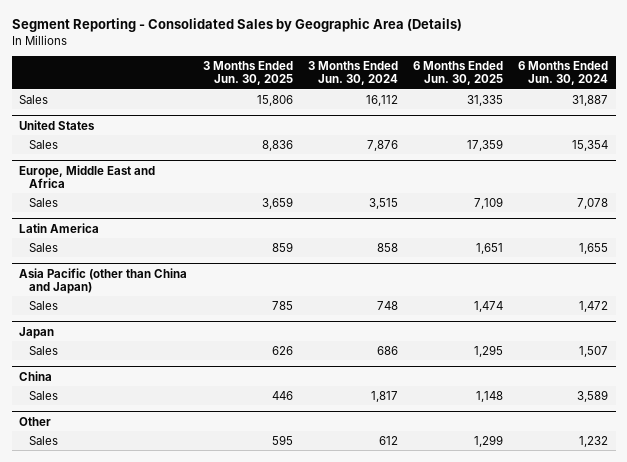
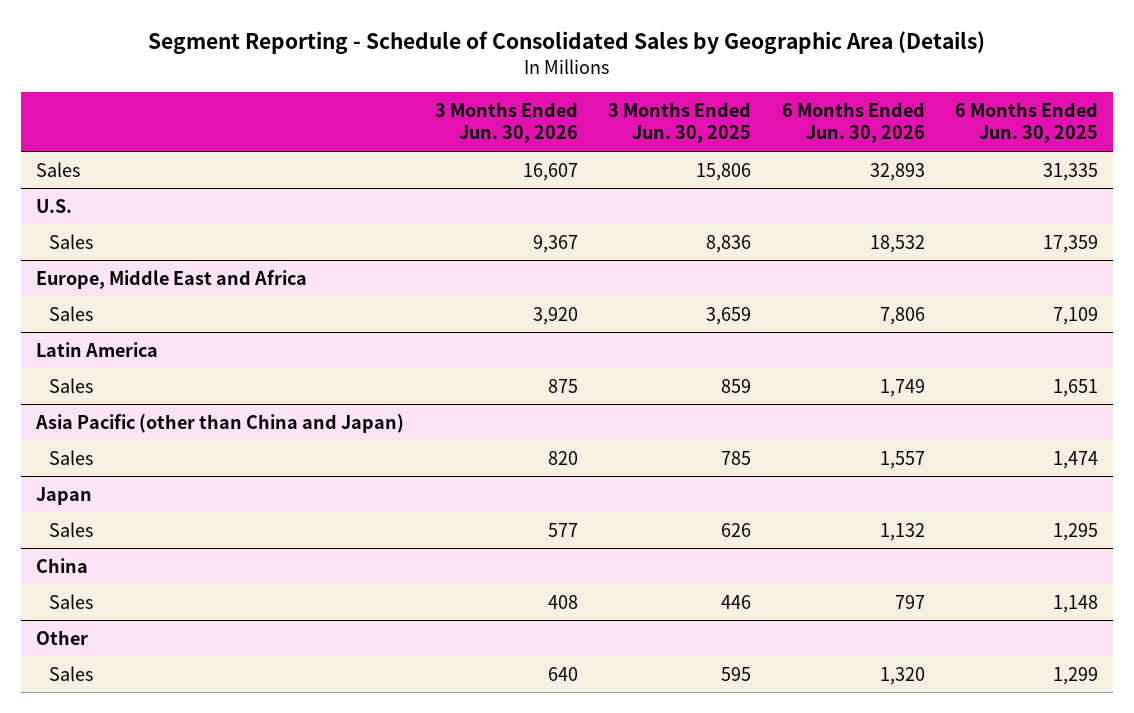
- Segment Reporting - Consolidated Sales by Geographic Area (Details)
+ Segment Reporting - Schedule of Consolidated Sales by Geographic Area (Details)
- | 3 Months Ended Jun. 30, 2025 | 3 Months Ended Jun. 30, 2024 | 6 Months Ended Jun. 30, 2025 | 6 Months Ended Jun. 30, 2024
+ | 3 Months Ended Jun. 30, 2026 | 3 Months Ended Jun. 30, 2025 | 6 Months Ended Jun. 30, 2026 | 6 Months Ended Jun. 30, 2025
- United States
+ U.S.

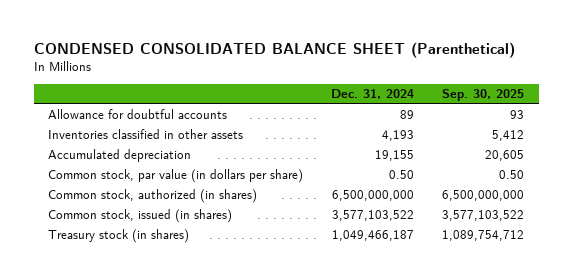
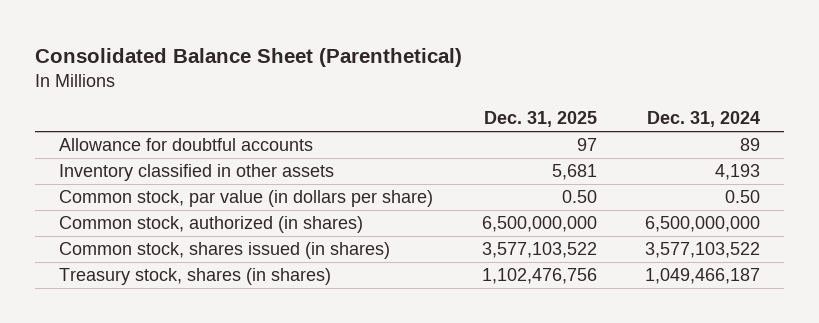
- CONDENSED CONSOLIDATED BALANCE SHEET (Parenthetical)
+ Consolidated Balance Sheet (Parenthetical)
- | Dec. 31, 2024 | Sep. 30, 2025
+ | Dec. 31, 2025 | Dec. 31, 2024
- Inventories classified in other assets | 4,193 | 5,412
- Accumulated depreciation | 19,155 | 20,605
+ Inventory classified in other assets | 5,681 | 4,193
- Common stock, issued (in shares) | 3,577,103,522 | 3,577,103,522
- Treasury stock (in shares) | 1,049,466,187 | 1,089,754,712
+ Common stock, shares issued (in shares) | 3,577,103,522 | 3,577,103,522
+ Treasury stock, shares (in shares) | 1,102,476,756 | 1,049,466,187

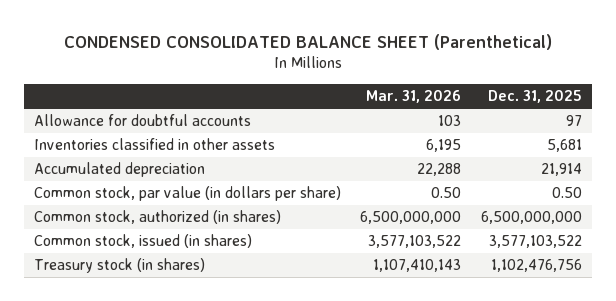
- Consolidated Balance Sheet (Parenthetical)
+ CONDENSED CONSOLIDATED BALANCE SHEET (Parenthetical)
- | Dec. 31, 2025 | Dec. 31, 2024
+ | Mar. 31, 2026 | Dec. 31, 2025
- Inventory classified in other assets | 5,681 | 4,193
+ Inventories classified in other assets | 6,195 | 5,681
+ Accumulated depreciation | 22,288 | 21,914
- Common stock, shares issued (in shares) | 3,577,103,522 | 3,577,103,522
- Treasury stock, shares (in shares) | 1,102,476,756 | 1,049,466,187
+ Common stock, issued (in shares) | 3,577,103,522 | 3,577,103,522
+ Treasury stock (in shares) | 1,107,410,143 | 1,102,476,756

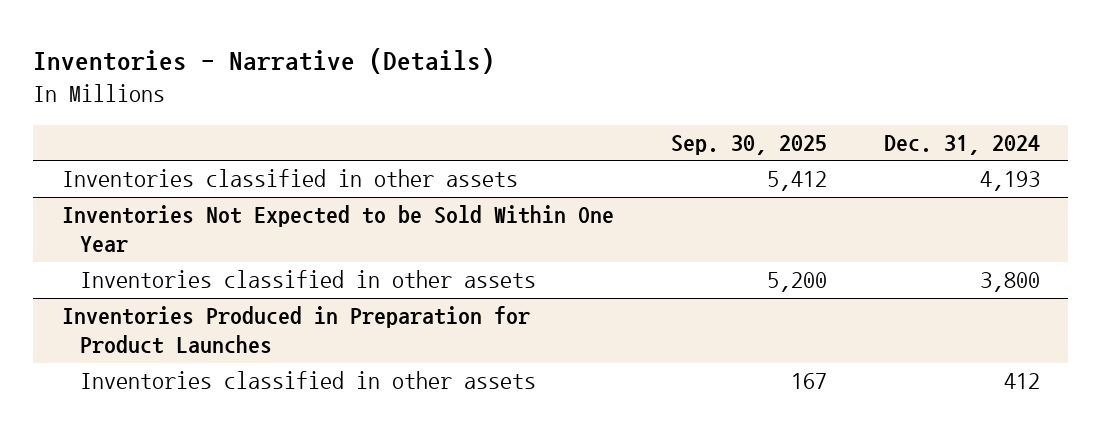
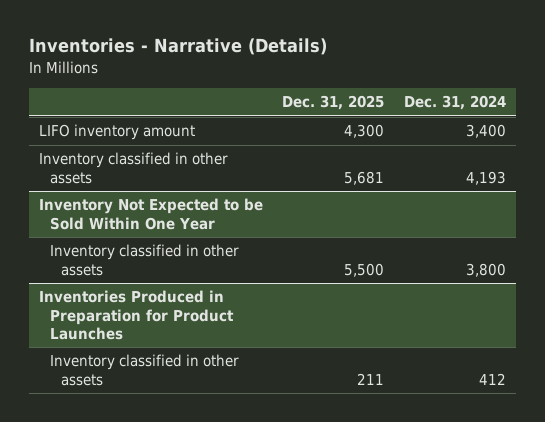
- | Sep. 30, 2025 | Dec. 31, 2024
+ | Dec. 31, 2025 | Dec. 31, 2024
- Inventories classified in other assets | 5,412 | 4,193
- Inventories Not Expected to be Sold Within One Year
- Inventories classified in other assets | 5,200 | 3,800
+ LIFO inventory amount | 4,300 | 3,400
+ Inventory classified in other assets | 5,681 | 4,193
+ Inventory Not Expected to be Sold Within One Year
+ Inventory classified in other assets | 5,500 | 3,800
@ Inventories Produced in Preparation for Product Launches
- Inventories classified in other assets | 167 | 412
+ Inventory classified in other assets | 211 | 412

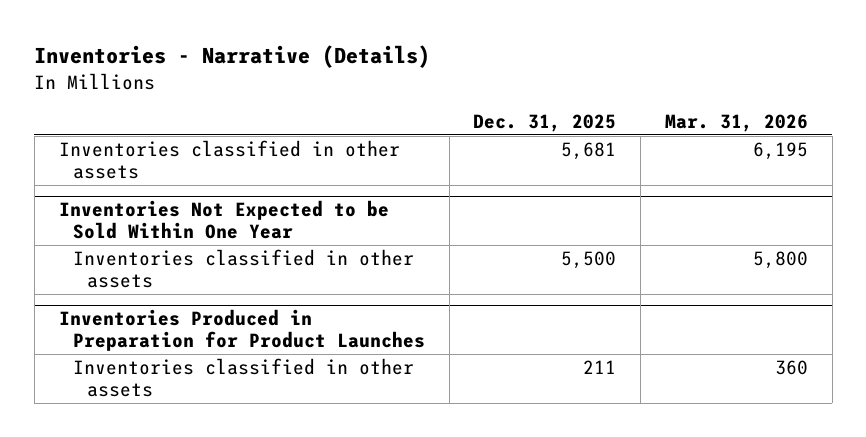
- | Dec. 31, 2025 | Dec. 31, 2024
+ | Dec. 31, 2025 | Mar. 31, 2026
- LIFO inventory amount | 4,300 | 3,400
- Inventory classified in other assets | 5,681 | 4,193
- Inventory Not Expected to be Sold Within One Year
- Inventory classified in other assets | 5,500 | 3,800
+ Inventories classified in other assets | 5,681 | 6,195
+ Inventories Not Expected to be Sold Within One Year
+ Inventories classified in other assets | 5,500 | 5,800
@ Inventories Produced in Preparation for Product Launches
- Inventory classified in other assets | 211 | 412
+ Inventories classified in other assets | 211 | 360

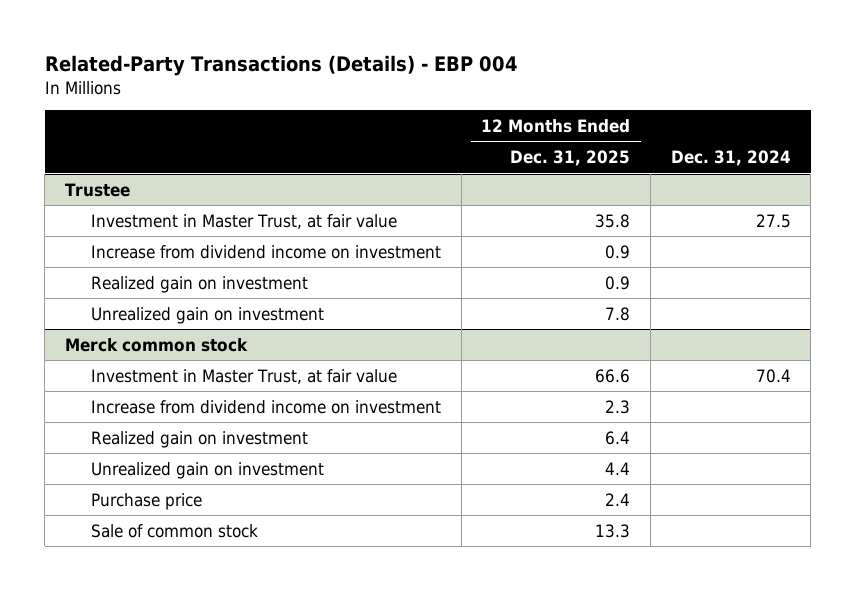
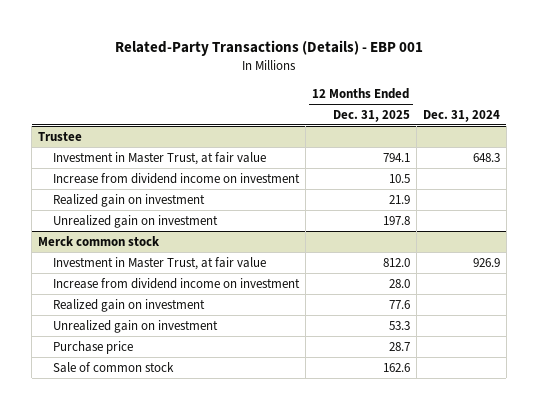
- Related-Party Transactions (Details) - EBP 004
+ Related-Party Transactions (Details) - EBP 001
@ Trustee
- Investment in Master Trust, at fair value | 35.8 | 27.5
- Increase from dividend income on investment | 0.9 |
- Realized gain on investment | 0.9 |
- Unrealized gain on investment | 7.8 |
+ Investment in Master Trust, at fair value | 794.1 | 648.3
+ Increase from dividend income on investment | 10.5 |
+ Realized gain on investment | 21.9 |
+ Unrealized gain on investment | 197.8 |
@ Merck common stock
- Investment in Master Trust, at fair value | 66.6 | 70.4
- Increase from dividend income on investment | 2.3 |
- Realized gain on investment | 6.4 |
- Unrealized gain on investment | 4.4 |
- Purchase price | 2.4 |
- Sale of common stock | 13.3 |
+ Investment in Master Trust, at fair value | 812.0 | 926.9
+ Increase from dividend income on investment | 28.0 |
+ Realized gain on investment | 77.6 |
+ Unrealized gain on investment | 53.3 |
+ Purchase price | 28.7 |
+ Sale of common stock | 162.6 |

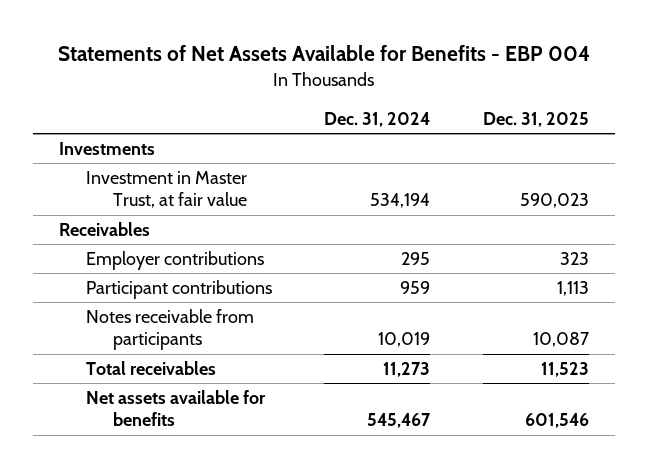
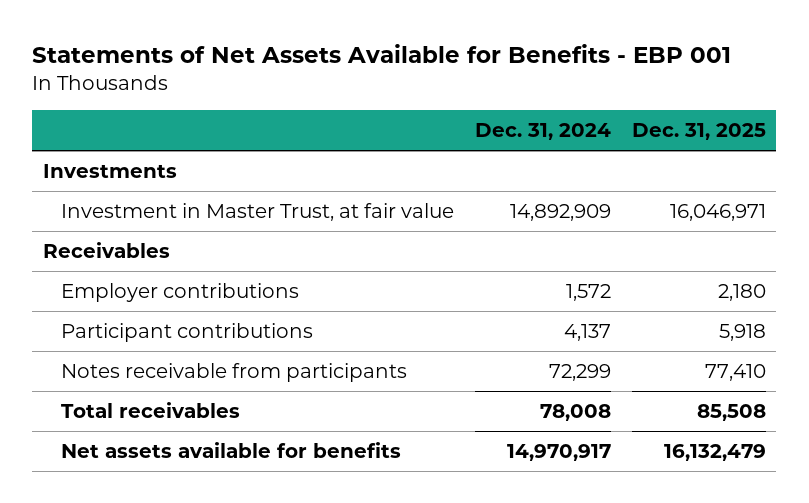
- Statements of Net Assets Available for Benefits - EBP 004
+ Statements of Net Assets Available for Benefits - EBP 001
- Investment in Master Trust, at fair value | 534,194 | 590,023
+ Investment in Master Trust, at fair value | 14,892,909 | 16,046,971
- Employer contributions | 295 | 323
- Participant contributions | 959 | 1,113
- Notes receivable from participants | 10,019 | 10,087
- Total receivables | 11,273 | 11,523
- Net assets available for benefits | 545,467 | 601,546
+ Employer contributions | 1,572 | 2,180
+ Participant contributions | 4,137 | 5,918
+ Notes receivable from participants | 72,299 | 77,410
+ Total receivables | 78,008 | 85,508
+ Net assets available for benefits | 14,970,917 | 16,132,479

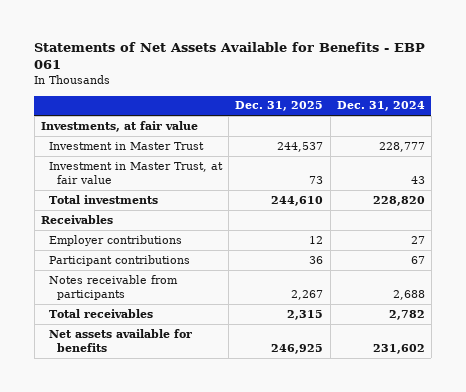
- Statements of Net Assets Available for Benefits - EBP 001
+ Statements of Net Assets Available for Benefits - EBP 061
- | Dec. 31, 2024 | Dec. 31, 2025
+ | Dec. 31, 2025 | Dec. 31, 2024
- Investments
- Investment in Master Trust, at fair value | 14,892,909 | 16,046,971
+ Investments, at fair value
+ Investment in Master Trust | 244,537 | 228,777
+ Investment in Master Trust, at fair value | 73 | 43
+ Total investments | 244,610 | 228,820
- Employer contributions | 1,572 | 2,180
- Participant contributions | 4,137 | 5,918
- Notes receivable from participants | 72,299 | 77,410
- Total receivables | 78,008 | 85,508
- Net assets available for benefits | 14,970,917 | 16,132,479
+ Employer contributions | 12 | 27
+ Participant contributions | 36 | 67
+ Notes receivable from participants | 2,267 | 2,688
+ Total receivables | 2,315 | 2,782
+ Net assets available for benefits | 246,925 | 231,602

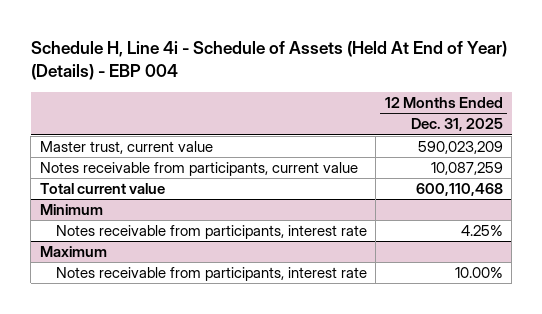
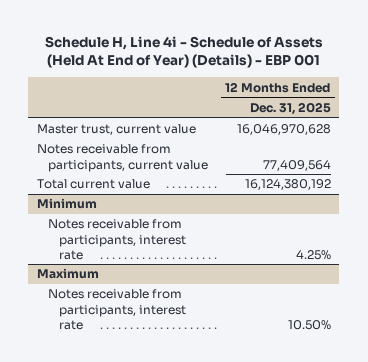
- Schedule H, Line 4i - Schedule of Assets (Held At End of Year) (Details) - EBP 004
+ Schedule H, Line 4i - Schedule of Assets (Held At End of Year) (Details) - EBP 001
- Master trust, current value | 590,023,209
- Notes receivable from participants, current value | 10,087,259
- Total current value | 600,110,468
+ Master trust, current value | 16,046,970,628
+ Notes receivable from participants, current value | 77,409,564
+ Total current value | 16,124,380,192
@ Maximum
- Notes receivable from participants, interest rate | 10.00%
+ Notes receivable from participants, interest rate | 10.50%

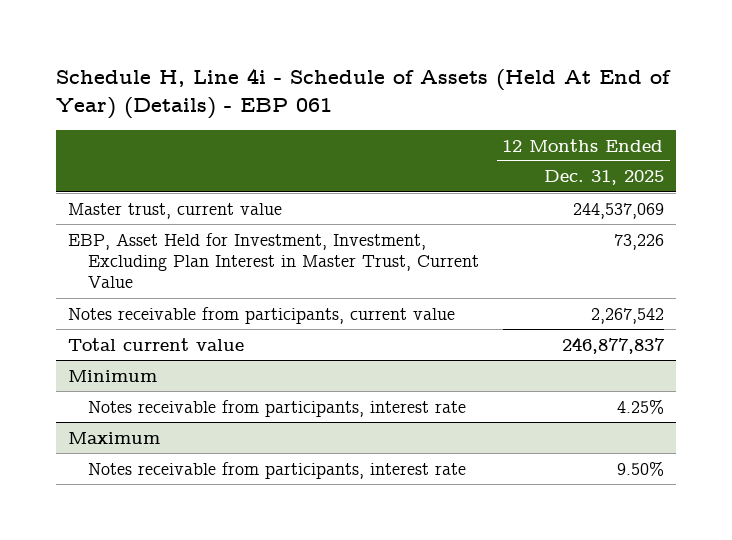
- Schedule H, Line 4i - Schedule of Assets (Held At End of Year) (Details) - EBP 001
+ Schedule H, Line 4i - Schedule of Assets (Held At End of Year) (Details) - EBP 061
- Master trust, current value | 16,046,970,628
- Notes receivable from participants, current value | 77,409,564
- Total current value | 16,124,380,192
+ Master trust, current value | 244,537,069
+ EBP, Asset Held for Investment, Investment, Excluding Plan Interest in Master Trust, Current Value | 73,226
+ Notes receivable from participants, current value | 2,267,542
+ Total current value | 246,877,837
@ Maximum
- Notes receivable from participants, interest rate | 10.50%
+ Notes receivable from participants, interest rate | 9.50%

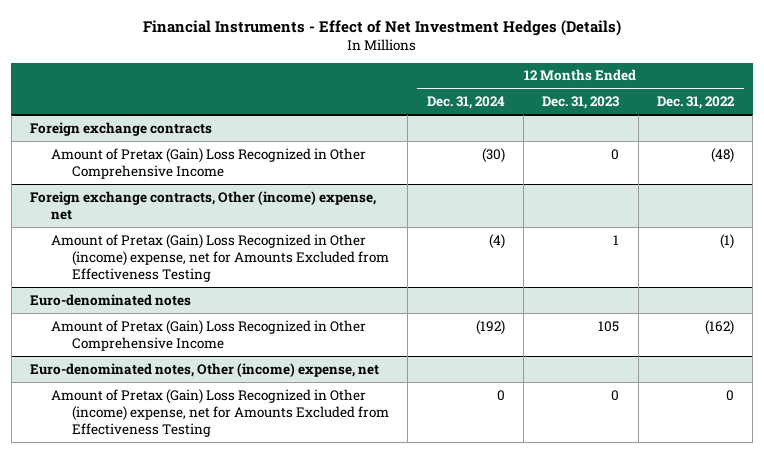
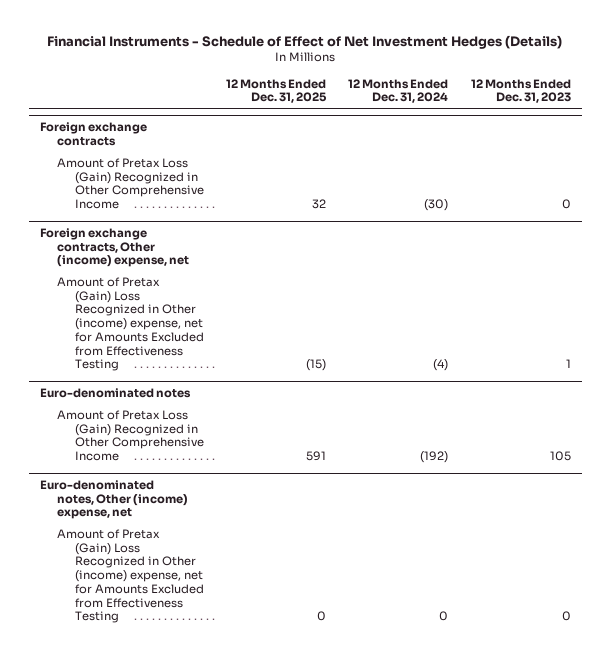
- Financial Instruments - Effect of Net Investment Hedges (Details)
+ Financial Instruments - Schedule of Effect of Net Investment Hedges (Details)
- | 12 Months Ended Dec. 31, 2024 | 12 Months Ended Dec. 31, 2023 | 12 Months Ended Dec. 31, 2022
+ | 12 Months Ended Dec. 31, 2025 | 12 Months Ended Dec. 31, 2024 | 12 Months Ended Dec. 31, 2023
@ Foreign exchange contracts
- Amount of Pretax (Gain) Loss Recognized in Other Comprehensive Income | (30) | 0 | (48)
+ Amount of Pretax Loss (Gain) Recognized in Other Comprehensive Income | 32 | (30) | 0
@ Euro-denominated notes
- Amount of Pretax (Gain) Loss Recognized in Other Comprehensive Income | (192) | 105 | (162)
+ Amount of Pretax Loss (Gain) Recognized in Other Comprehensive Income | 591 | (192) | 105

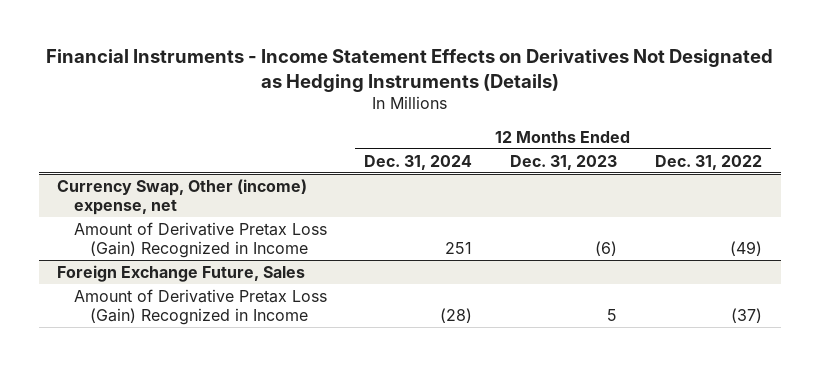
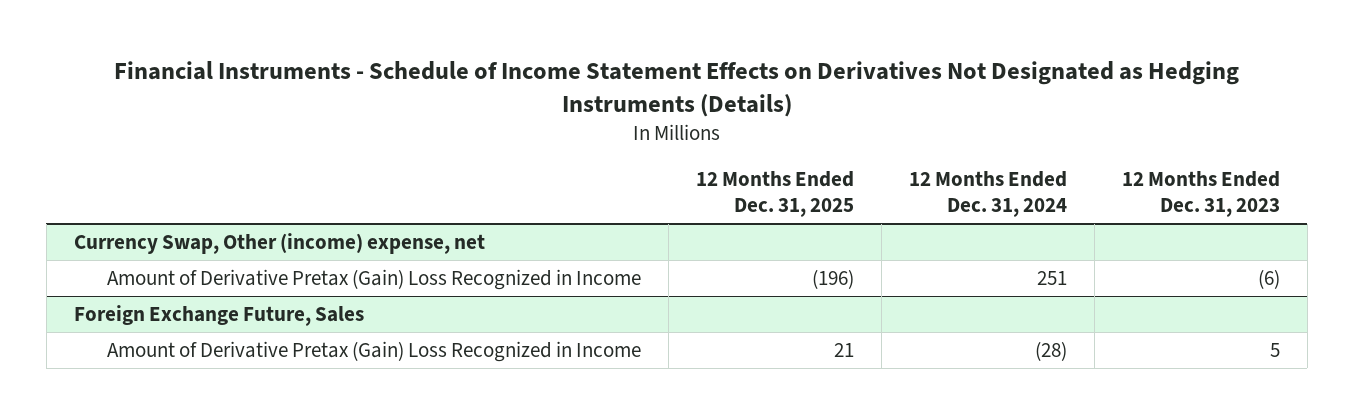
- Financial Instruments - Income Statement Effects on Derivatives Not Designated as Hedging Instruments (Details)
+ Financial Instruments - Schedule of Income Statement Effects on Derivatives Not Designated as Hedging Instruments (Details)
- | 12 Months Ended Dec. 31, 2024 | 12 Months Ended Dec. 31, 2023 | 12 Months Ended Dec. 31, 2022
+ | 12 Months Ended Dec. 31, 2025 | 12 Months Ended Dec. 31, 2024 | 12 Months Ended Dec. 31, 2023
@ Currency Swap, Other (income) expense, net
- Amount of Derivative Pretax Loss (Gain) Recognized in Income | 251 | (6) | (49)
+ Amount of Derivative Pretax (Gain) Loss Recognized in Income | (196) | 251 | (6)
@ Foreign Exchange Future, Sales
- Amount of Derivative Pretax Loss (Gain) Recognized in Income | (28) | 5 | (37)
+ Amount of Derivative Pretax (Gain) Loss Recognized in Income | 21 | (28) | 5

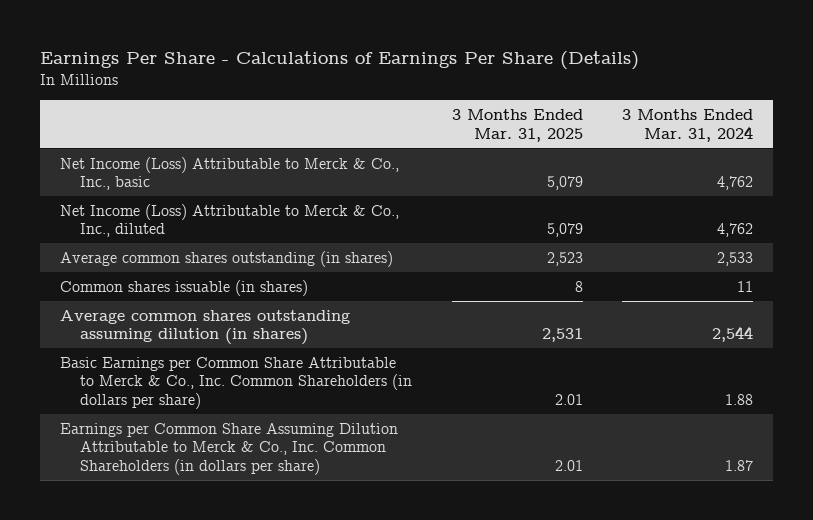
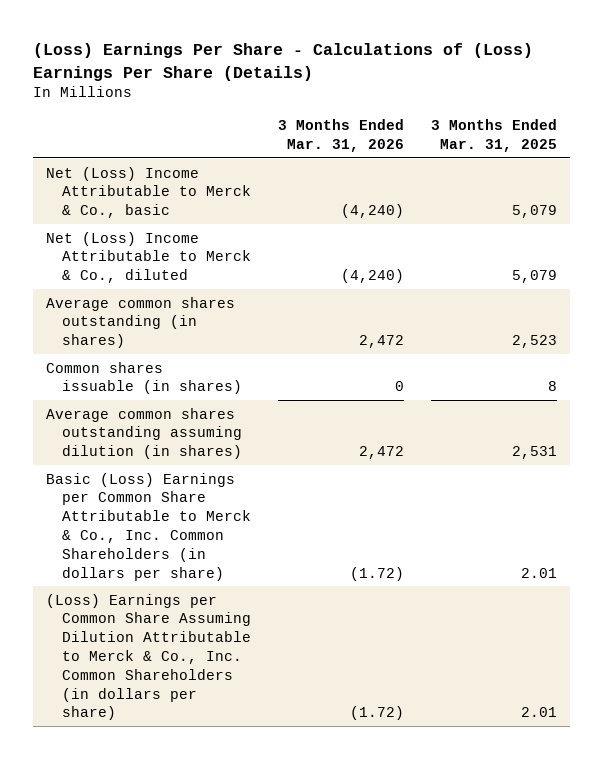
- Earnings Per Share - Calculations of Earnings Per Share (Details)
+ (Loss) Earnings Per Share - Calculations of (Loss) Earnings Per Share (Details)
- | 3 Months Ended Mar. 31, 2025 | 3 Months Ended Mar. 31, 2024
+ | 3 Months Ended Mar. 31, 2026 | 3 Months Ended Mar. 31, 2025
- Net Income (Loss) Attributable to Merck & Co., Inc., basic | 5,079 | 4,762
- Net Income (Loss) Attributable to Merck & Co., Inc., diluted | 5,079 | 4,762
+ Net (Loss) Income Attributable to Merck & Co., basic | (4,240) | 5,079
+ Net (Loss) Income Attributable to Merck & Co., diluted | (4,240) | 5,079
- Basic Earnings per Common Share Attributable to Merck & Co., Inc. Common Shareholders (in dollars per share) | 2.01 | 1.88
- Earnings per Common Share Assuming Dilution Attributable to Merck & Co., Inc. Common Shareholders (in dollars per share) | 2.01 | 1.87
+ Basic (Loss) Earnings per Common Share Attributable to Merck & Co., Inc. Common Shareholders (in dollars per share) | (1.72) | 2.01
+ (Loss) Earnings per Common Share Assuming Dilution Attributable to Merck & Co., Inc. Common Shareholders (in dollars per share) | (1.72) | 2.01

